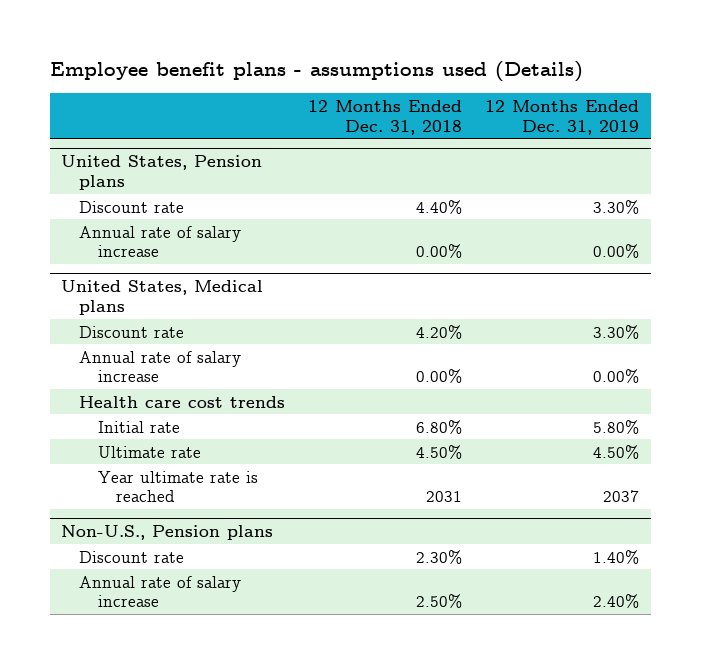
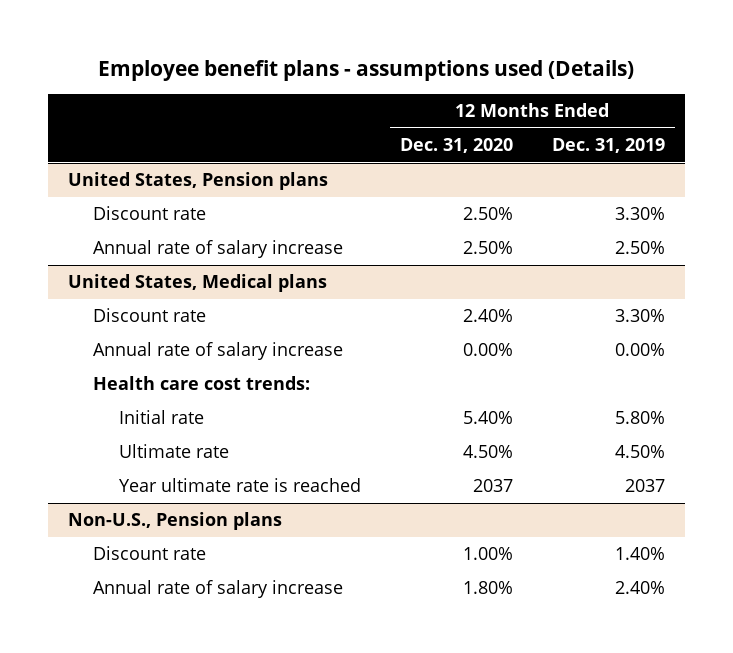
- | 12 Months Ended Dec. 31, 2018 | 12 Months Ended Dec. 31, 2019
+ | 12 Months Ended Dec. 31, 2020 | 12 Months Ended Dec. 31, 2019
@ United States, Pension plans
- Annual rate of salary increase | 0.00% | 0.00%
+ Annual rate of salary increase | 2.50% | 2.50%
@ United States, Medical plans
- Health care cost trends
+ Health care cost trends:

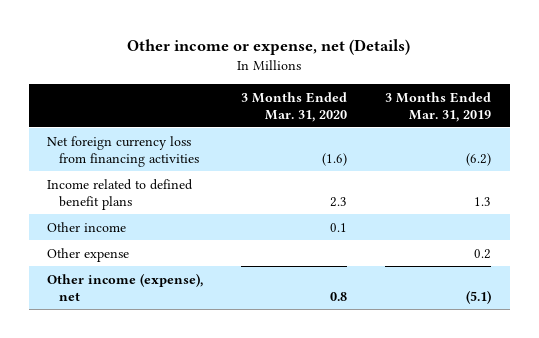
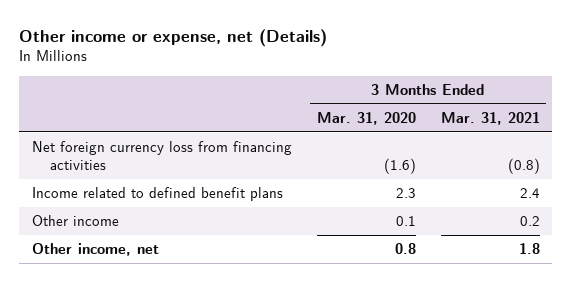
- | 3 Months Ended Mar. 31, 2020 | 3 Months Ended Mar. 31, 2019
+ | 3 Months Ended Mar. 31, 2020 | 3 Months Ended Mar. 31, 2021
- Other expense | | 0.2
- Other income (expense), net | 0.8 | (5.1)
+ Other income, net | 0.8 | 1.8

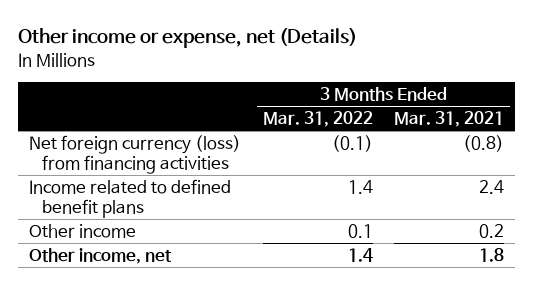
- | 3 Months Ended Mar. 31, 2020 | 3 Months Ended Mar. 31, 2021
+ | 3 Months Ended Mar. 31, 2022 | 3 Months Ended Mar. 31, 2021
- Net foreign currency loss from financing activities | (1.6) | (0.8)
+ Net foreign currency (loss) from financing activities | (0.1) | (0.8)

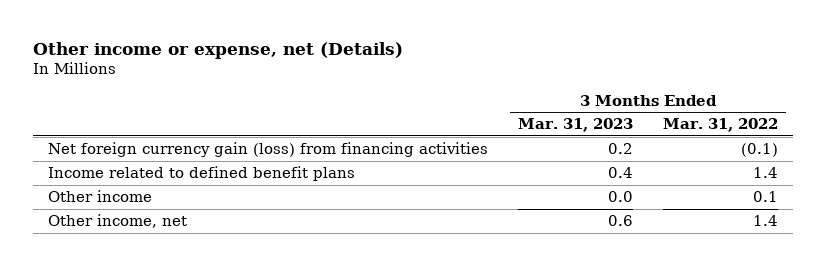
- | 3 Months Ended Mar. 31, 2022 | 3 Months Ended Mar. 31, 2021
+ | 3 Months Ended Mar. 31, 2023 | 3 Months Ended Mar. 31, 2022
- Net foreign currency (loss) from financing activities | (0.1) | (0.8)
+ Net foreign currency gain (loss) from financing activities | 0.2 | (0.1)

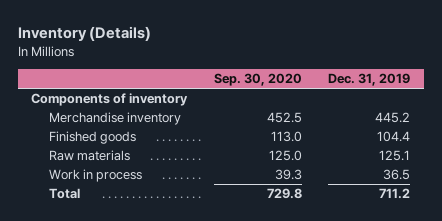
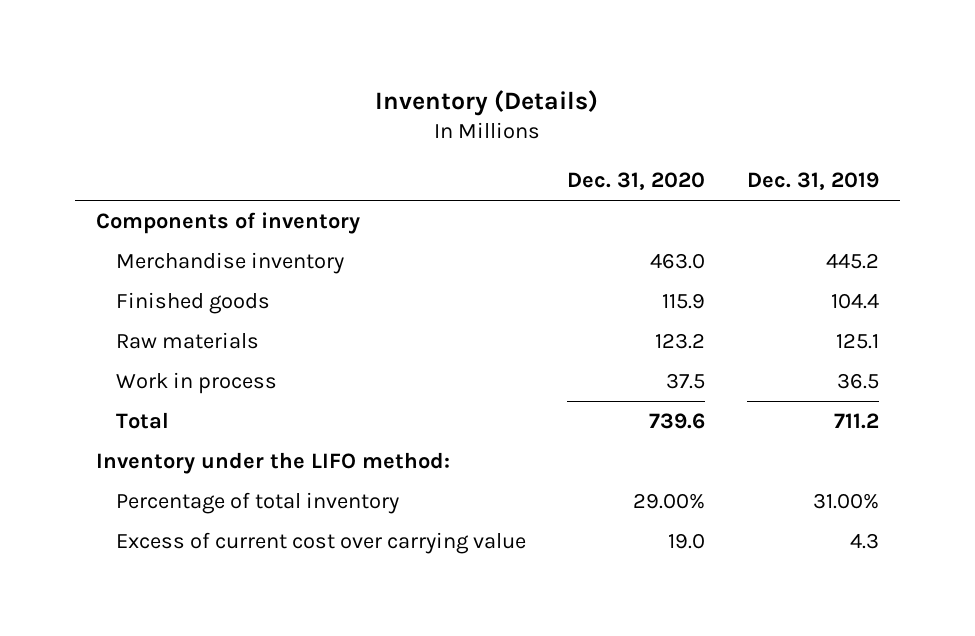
- | Sep. 30, 2020 | Dec. 31, 2019
+ | Dec. 31, 2020 | Dec. 31, 2019
+ Inventory under the LIFO method:
+ Percentage of total inventory | 29.00% | 31.00%
+ Excess of current cost over carrying value | 19.0 | 4.3

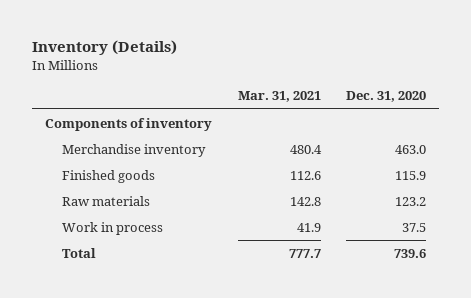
- | Dec. 31, 2020 | Dec. 31, 2019
+ | Mar. 31, 2021 | Dec. 31, 2020
- Inventory under the LIFO method:
- Percentage of total inventory | 29.00% | 31.00%
- Excess of current cost over carrying value | 19.0 | 4.3

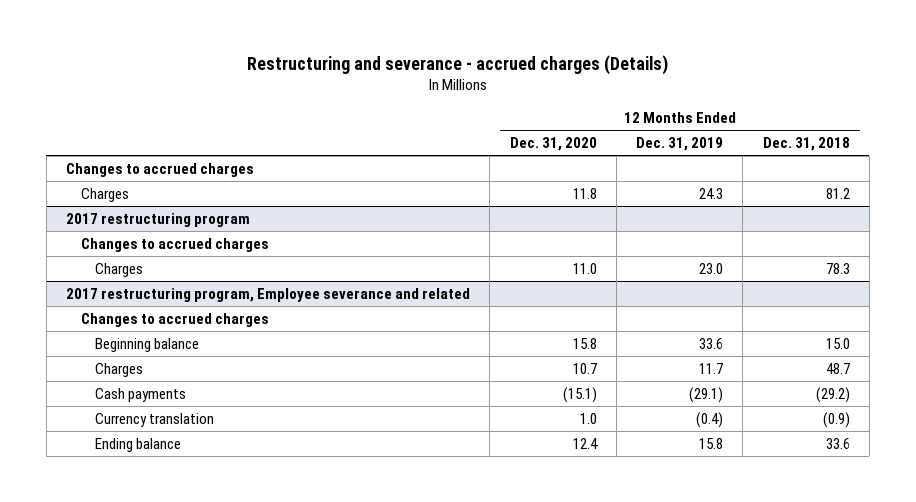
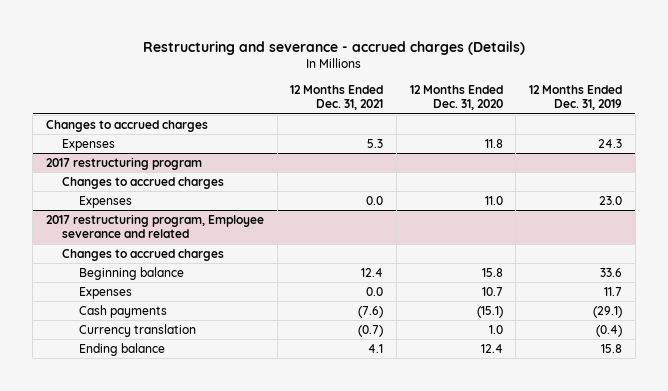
- | 12 Months Ended Dec. 31, 2020 | 12 Months Ended Dec. 31, 2019 | 12 Months Ended Dec. 31, 2018
+ | 12 Months Ended Dec. 31, 2021 | 12 Months Ended Dec. 31, 2020 | 12 Months Ended Dec. 31, 2019
- Charges | 11.8 | 24.3 | 81.2
+ Expenses | 5.3 | 11.8 | 24.3
@ 2017 restructuring program
- Charges | 11.0 | 23.0 | 78.3
+ Expenses | 0.0 | 11.0 | 23.0
@ 2017 restructuring program, Employee severance and related
- Charges | 10.7 | 11.7 | 48.7
+ Expenses | 0.0 | 10.7 | 11.7

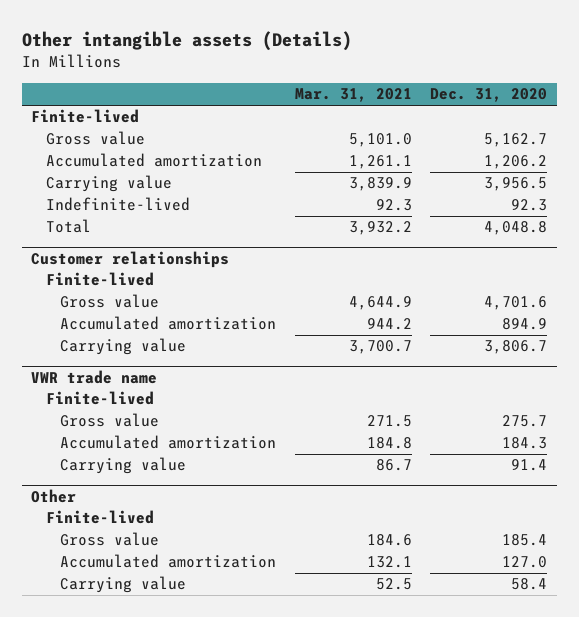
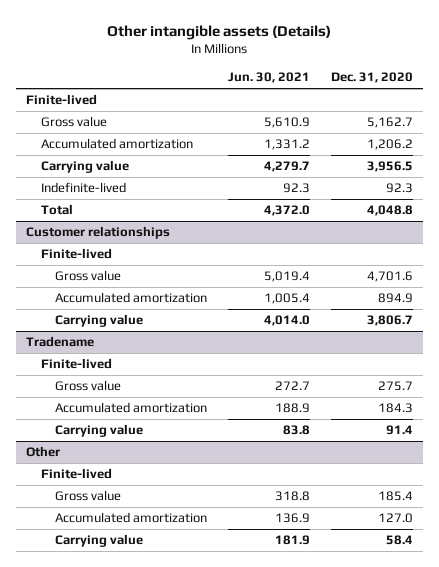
- | Mar. 31, 2021 | Dec. 31, 2020
+ | Jun. 30, 2021 | Dec. 31, 2020
- VWR trade name
+ Tradename

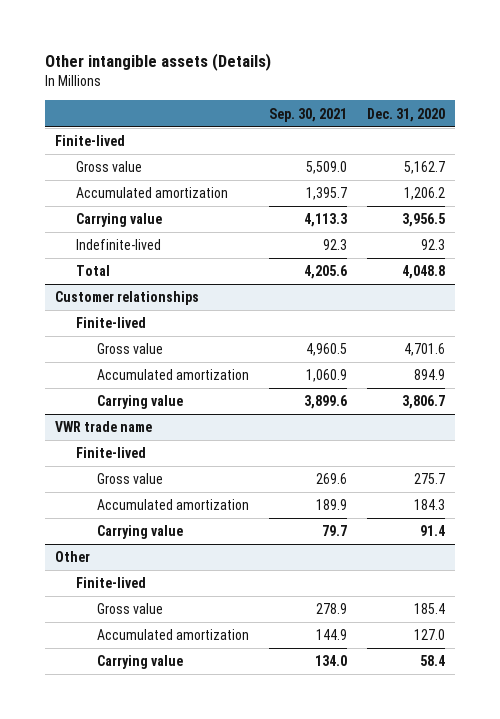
- | Jun. 30, 2021 | Dec. 31, 2020
+ | Sep. 30, 2021 | Dec. 31, 2020
- Tradename
+ VWR trade name

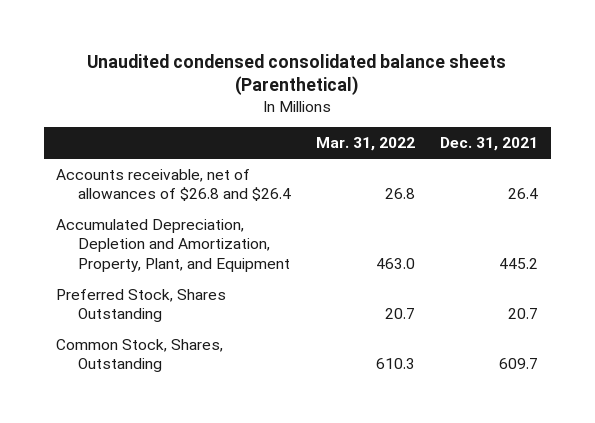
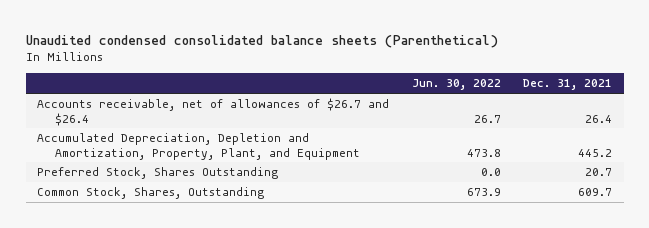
- | Mar. 31, 2022 | Dec. 31, 2021
+ | Jun. 30, 2022 | Dec. 31, 2021
- Accounts receivable, net of allowances of $26.8 and $26.4 | 26.8 | 26.4
+ Accounts receivable, net of allowances of $26.7 and $26.4 | 26.7 | 26.4

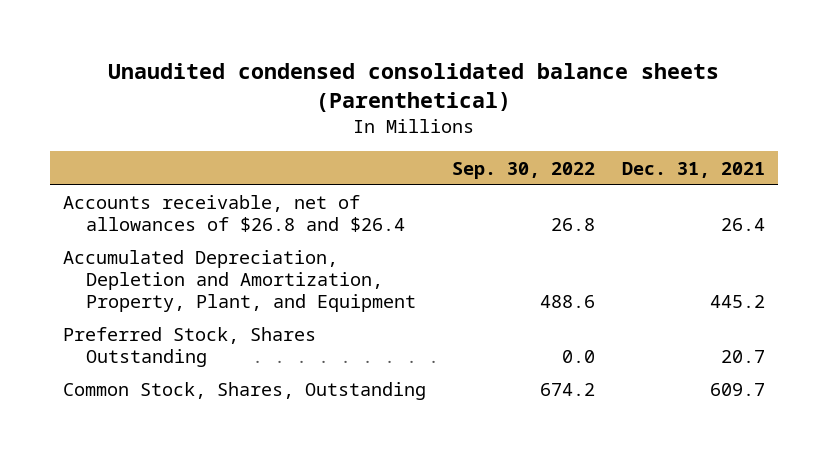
- | Jun. 30, 2022 | Dec. 31, 2021
+ | Sep. 30, 2022 | Dec. 31, 2021
- Accounts receivable, net of allowances of $26.7 and $26.4 | 26.7 | 26.4
+ Accounts receivable, net of allowances of $26.8 and $26.4 | 26.8 | 26.4

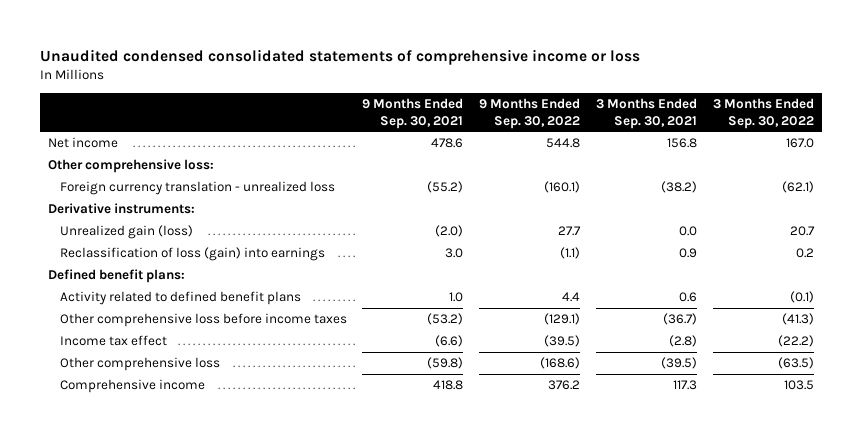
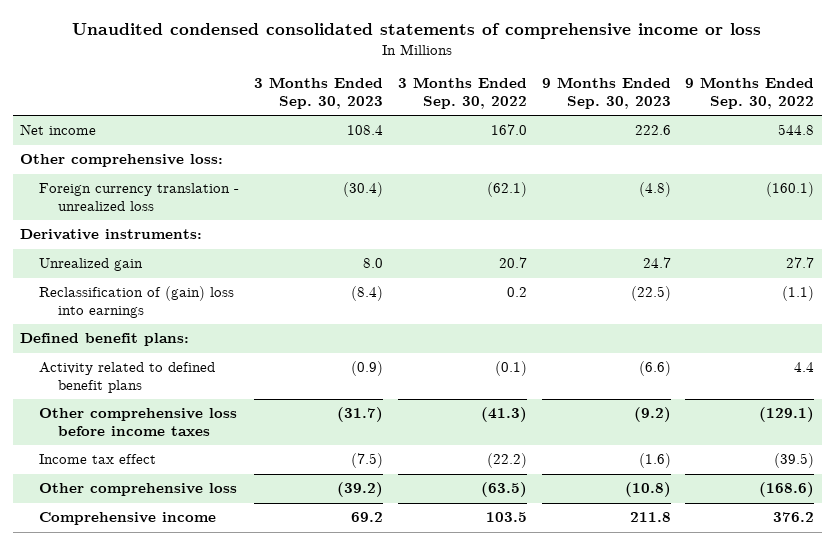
- | 9 Months Ended Sep. 30, 2021 | 9 Months Ended Sep. 30, 2022 | 3 Months Ended Sep. 30, 2021 | 3 Months Ended Sep. 30, 2022
+ | 3 Months Ended Sep. 30, 2023 | 3 Months Ended Sep. 30, 2022 | 9 Months Ended Sep. 30, 2023 | 9 Months Ended Sep. 30, 2022
- Unrealized gain (loss) | (2.0) | 27.7 | 0.0 | 20.7
- Reclassification of loss (gain) into earnings | 3.0 | (1.1) | 0.9 | 0.2
+ Unrealized gain | 8.0 | 20.7 | 24.7 | 27.7
+ Reclassification of (gain) loss into earnings | (8.4) | 0.2 | (22.5) | (1.1)

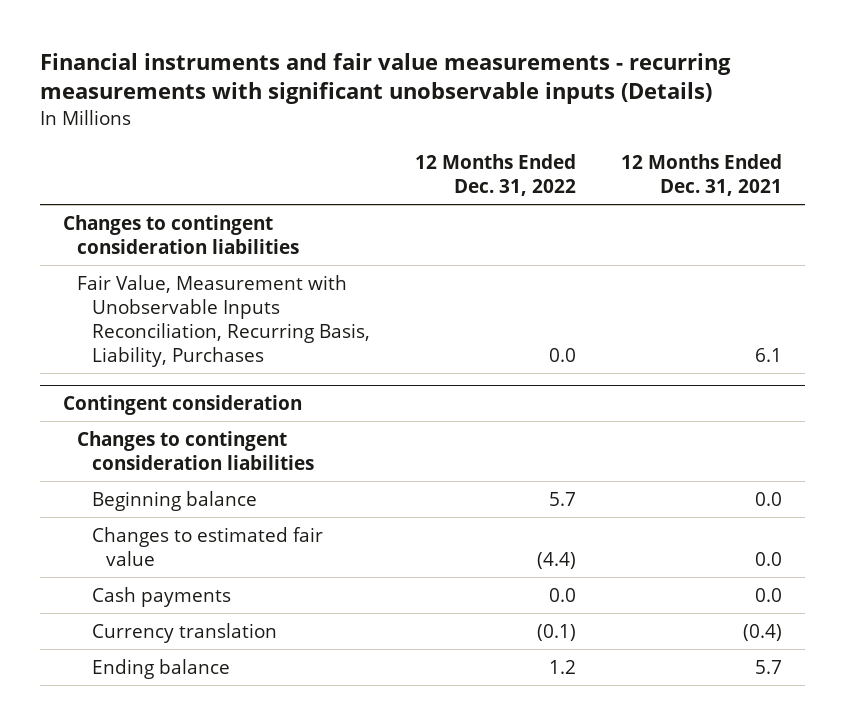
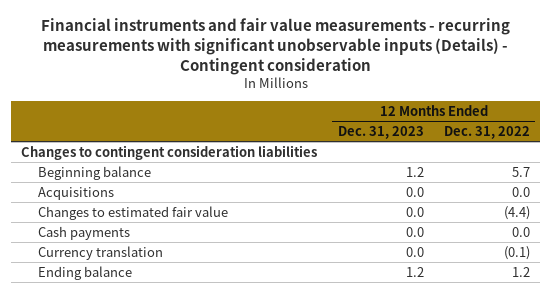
- Financial instruments and fair value measurements - recurring measurements with significant unobservable inputs (Details)
+ Financial instruments and fair value measurements - recurring measurements with significant unobservable inputs (Details) - Contingent consideration
- | 12 Months Ended Dec. 31, 2022 | 12 Months Ended Dec. 31, 2021
+ | 12 Months Ended Dec. 31, 2023 | 12 Months Ended Dec. 31, 2022
- Fair Value, Measurement with Unobservable Inputs Reconciliation, Recurring Basis, Liability, Purchases | 0.0 | 6.1
- Contingent consideration
- Changes to contingent consideration liabilities
+ Acquisitions | 0.0 | 0.0

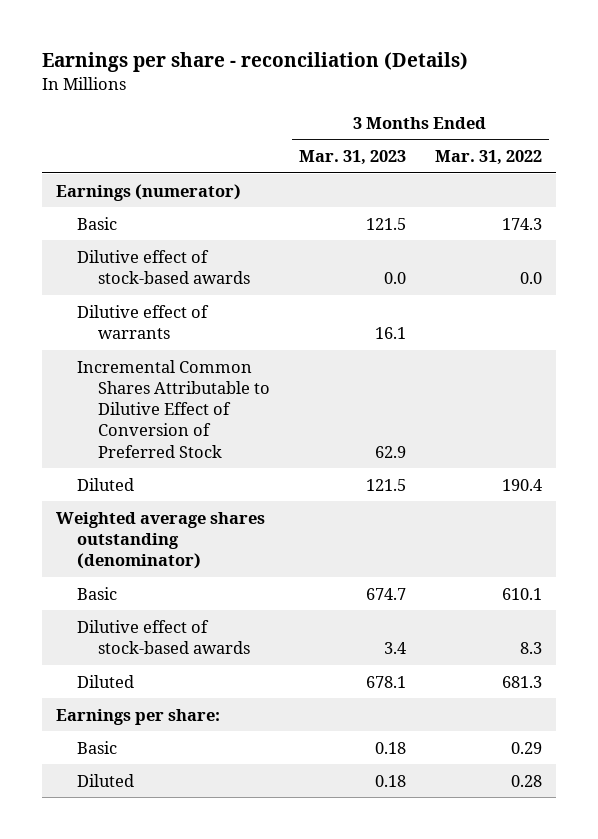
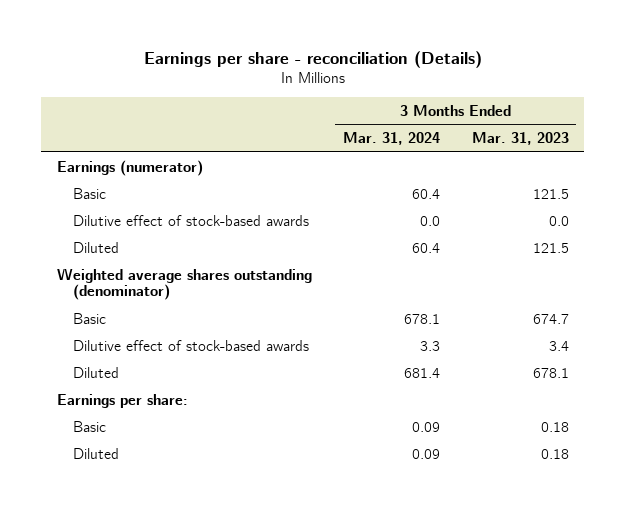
- | 3 Months Ended Mar. 31, 2023 | 3 Months Ended Mar. 31, 2022
+ | 3 Months Ended Mar. 31, 2024 | 3 Months Ended Mar. 31, 2023
- Dilutive effect of warrants | 16.1 |
- Incremental Common Shares Attributable to Dilutive Effect of Conversion of Preferred Stock | 62.9 |

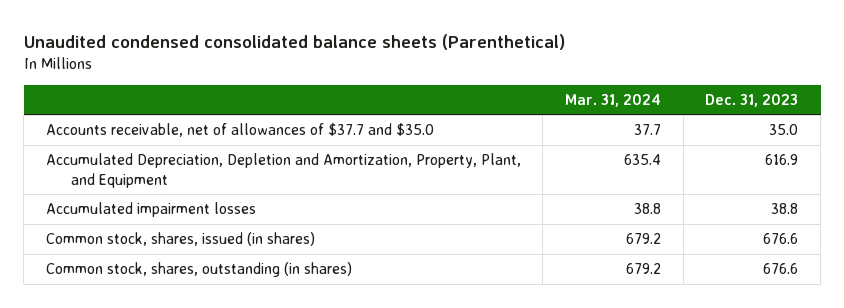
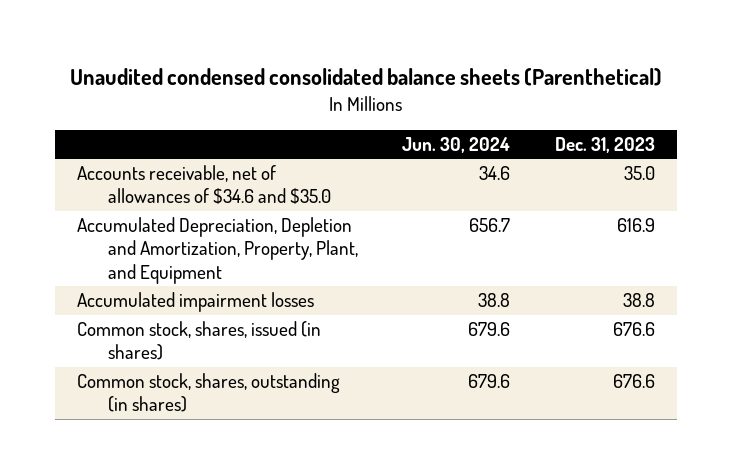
- | Mar. 31, 2024 | Dec. 31, 2023
+ | Jun. 30, 2024 | Dec. 31, 2023
- Accounts receivable, net of allowances of $37.7 and $35.0 | 37.7 | 35.0
+ Accounts receivable, net of allowances of $34.6 and $35.0 | 34.6 | 35.0

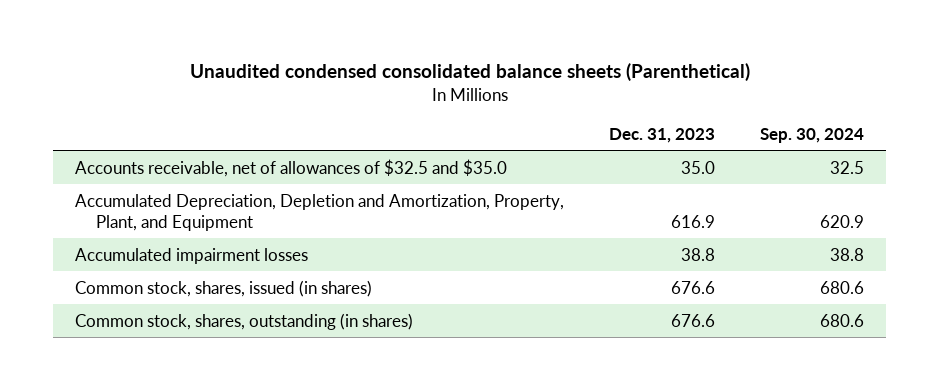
- | Jun. 30, 2024 | Dec. 31, 2023
+ | Dec. 31, 2023 | Sep. 30, 2024
- Accounts receivable, net of allowances of $34.6 and $35.0 | 34.6 | 35.0
+ Accounts receivable, net of allowances of $32.5 and $35.0 | 35.0 | 32.5

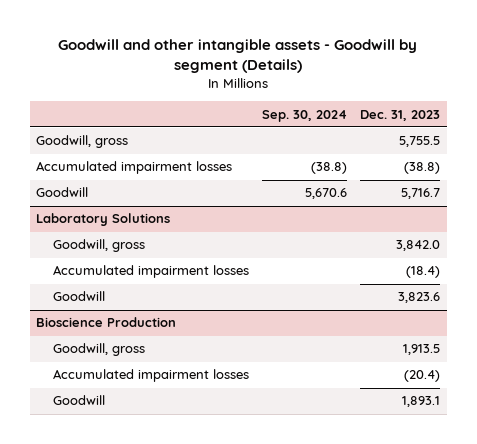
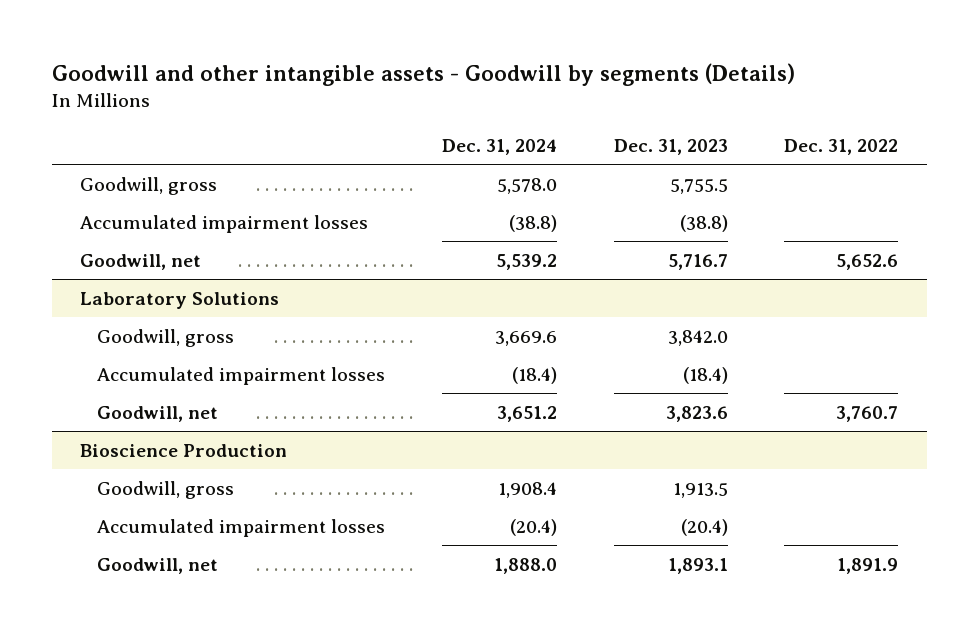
- Goodwill and other intangible assets - Goodwill by segment (Details)
+ Goodwill and other intangible assets - Goodwill by segments (Details)
- | Sep. 30, 2024 | Dec. 31, 2023
+ | Dec. 31, 2024 | Dec. 31, 2023 | Dec. 31, 2022
- Goodwill | 5,670.6 | 5,716.7
+ Goodwill, net | 5,539.2 | 5,716.7 | 5,652.6
@ Laboratory Solutions
- Goodwill | | 3,823.6
+ Goodwill, net | 3,651.2 | 3,823.6 | 3,760.7
@ Bioscience Production
- Goodwill | | 1,893.1
+ Goodwill, net | 1,888.0 | 1,893.1 | 1,891.9

